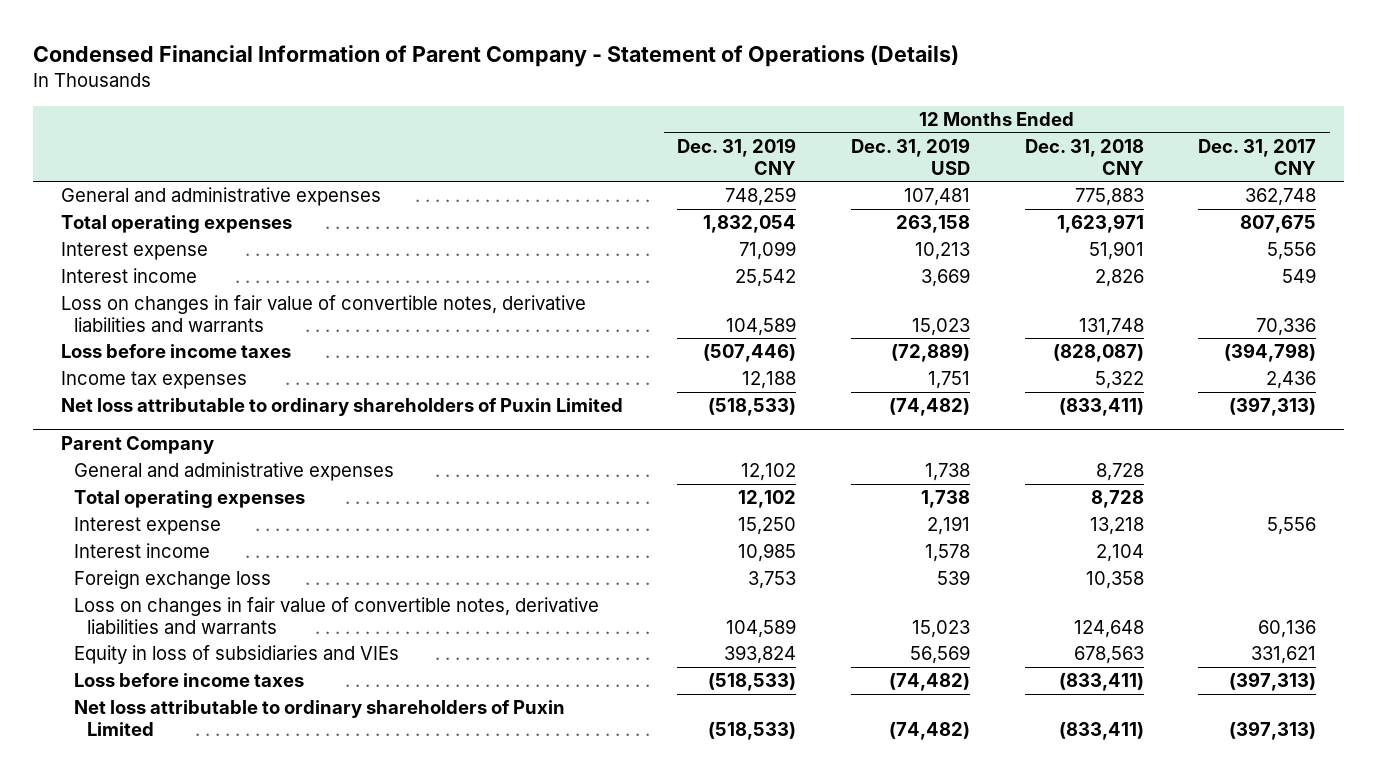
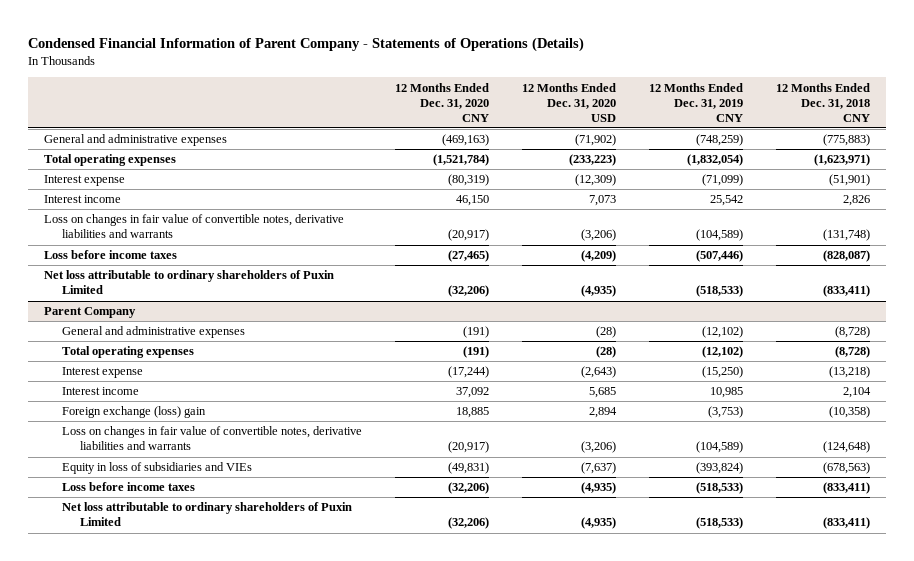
- Condensed Financial Information of Parent Company - Statement of Operations (Details)
+ Condensed Financial Information of Parent Company - Statements of Operations (Details)
- | 12 Months Ended Dec. 31, 2019 CNY | 12 Months Ended Dec. 31, 2019 USD | 12 Months Ended Dec. 31, 2018 CNY | 12 Months Ended Dec. 31, 2017 CNY
+ | 12 Months Ended Dec. 31, 2020 CNY | 12 Months Ended Dec. 31, 2020 USD | 12 Months Ended Dec. 31, 2019 CNY | 12 Months Ended Dec. 31, 2018 CNY
- General and administrative expenses | 748,259 | 107,481 | 775,883 | 362,748
- Total operating expenses | 1,832,054 | 263,158 | 1,623,971 | 807,675
- Interest expense | 71,099 | 10,213 | 51,901 | 5,556
+ General and administrative expenses | (469,163) | (71,902) | (748,259) | (775,883)
+ Total operating expenses | (1,521,784) | (233,223) | (1,832,054) | (1,623,971)
+ Interest expense | (80,319) | (12,309) | (71,099) | (51,901)
- Loss on changes in fair value of convertible notes, derivative liabilities and warrants | 104,589 | 15,023 | 131,748 | 70,336
+ Loss on changes in fair value of convertible notes, derivative liabilities and warrants | (20,917) | (3,206) | (104,589) | (131,748)
- Income tax expenses | 12,188 | 1,751 | 5,322 | 2,436
@ Parent Company
- General and administrative expenses | 12,102 | 1,738 | 8,728 |
- Total operating expenses | 12,102 | 1,738 | 8,728 |
- Interest expense | 15,250 | 2,191 | 13,218 | 5,556
+ General and administrative expenses | (191) | (28) | (12,102) | (8,728)
+ Total operating expenses | (191) | (28) | (12,102) | (8,728)
+ Interest expense | (17,244) | (2,643) | (15,250) | (13,218)
- Foreign exchange loss | 3,753 | 539 | 10,358 |
- Loss on changes in fair value of convertible notes, derivative liabilities and warrants | 104,589 | 15,023 | 124,648 | 60,136
- Equity in loss of subsidiaries and VIEs | 393,824 | 56,569 | 678,563 | 331,621
+ Foreign exchange (loss) gain | 18,885 | 2,894 | (3,753) | (10,358)
+ Loss on changes in fair value of convertible notes, derivative liabilities and warrants | (20,917) | (3,206) | (104,589) | (124,648)
+ Equity in loss of subsidiaries and VIEs | (49,831) | (7,637) | (393,824) | (678,563)

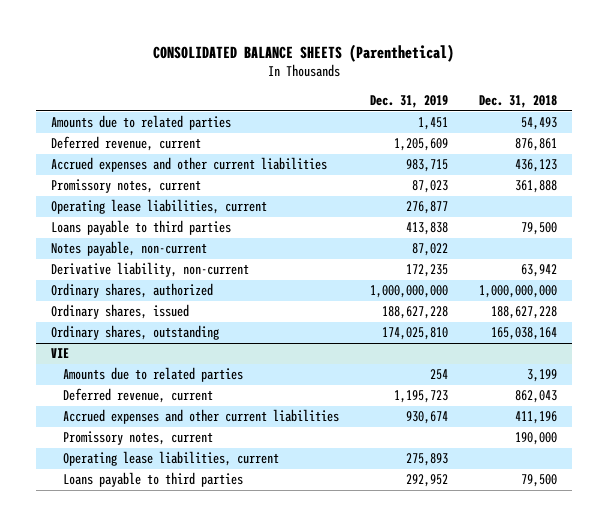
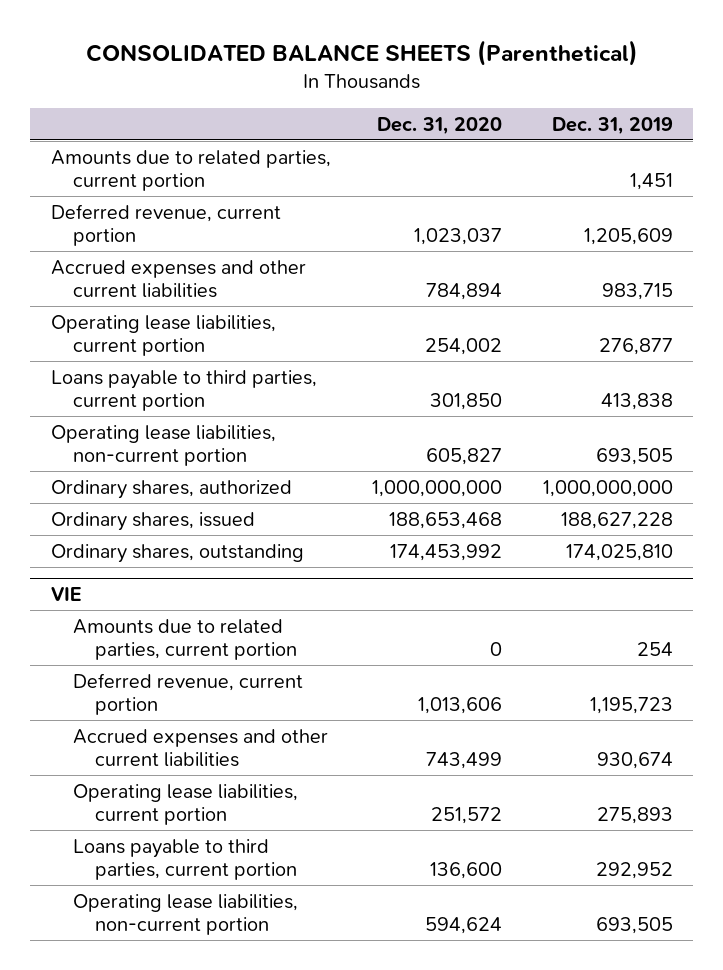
- | Dec. 31, 2019 | Dec. 31, 2018
+ | Dec. 31, 2020 | Dec. 31, 2019
- Amounts due to related parties | 1,451 | 54,493
- Deferred revenue, current | 1,205,609 | 876,861
+ Amounts due to related parties, current portion | | 1,451
+ Deferred revenue, current portion | 1,023,037 | 1,205,609
- Promissory notes, current | 87,023 | 361,888
- Operating lease liabilities, current | 276,877 |
- Loans payable to third parties | 413,838 | 79,500
- Notes payable, non-current | 87,022 |
- Derivative liability, non-current | 172,235 | 63,942
+ Operating lease liabilities, current portion | 254,002 | 276,877
+ Loans payable to third parties, current portion | 301,850 | 413,838
+ Operating lease liabilities, non-current portion | 605,827 | 693,505
@ VIE
- Amounts due to related parties | 254 | 3,199
- Deferred revenue, current | 1,195,723 | 862,043
+ Amounts due to related parties, current portion | 0 | 254
+ Deferred revenue, current portion | 1,013,606 | 1,195,723
- Promissory notes, current | | 190,000
- Operating lease liabilities, current | 275,893 |
- Loans payable to third parties | 292,952 | 79,500
+ Operating lease liabilities, current portion | 251,572 | 275,893
+ Loans payable to third parties, current portion | 136,600 | 292,952
+ Operating lease liabilities, non-current portion | 594,624 | 693,505

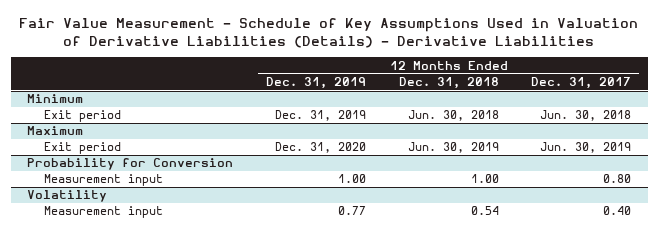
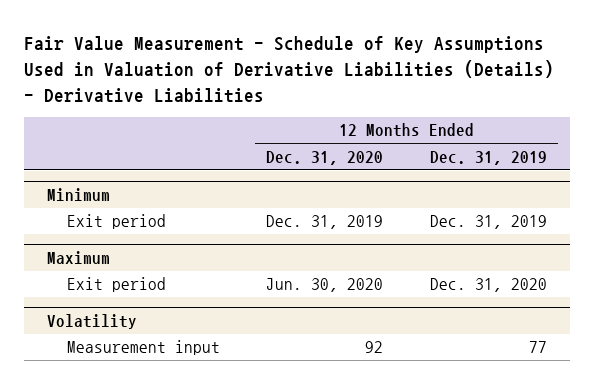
- | 12 Months Ended Dec. 31, 2019 | 12 Months Ended Dec. 31, 2018 | 12 Months Ended Dec. 31, 2017
+ | 12 Months Ended Dec. 31, 2020 | 12 Months Ended Dec. 31, 2019
- Probability for Conversion
- Measurement input | 1.00 | 1.00 | 0.80
@ Volatility
- Measurement input | 0.77 | 0.54 | 0.40
+ Measurement input | 92 | 77

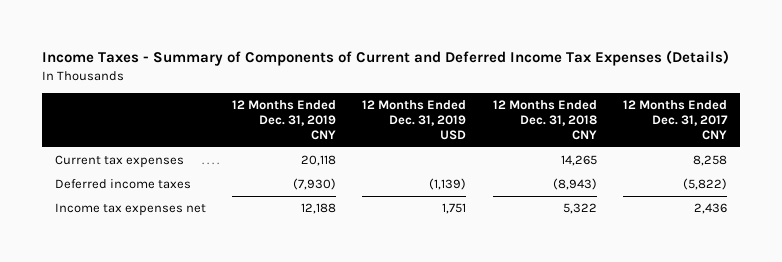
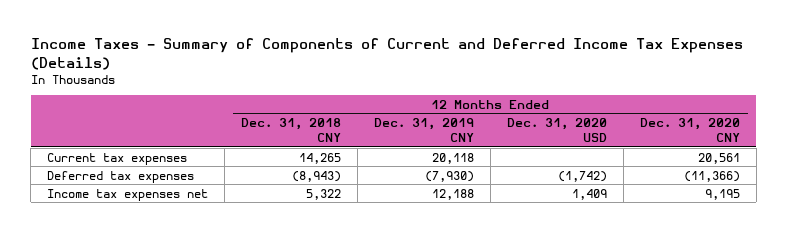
- | 12 Months Ended Dec. 31, 2019 CNY | 12 Months Ended Dec. 31, 2019 USD | 12 Months Ended Dec. 31, 2018 CNY | 12 Months Ended Dec. 31, 2017 CNY
+ | 12 Months Ended Dec. 31, 2018 CNY | 12 Months Ended Dec. 31, 2019 CNY | 12 Months Ended Dec. 31, 2020 USD | 12 Months Ended Dec. 31, 2020 CNY
- Deferred income taxes | (7,930) | (1,139) | (8,943) | (5,822)
+ Deferred tax expenses | (8,943) | (7,930) | (1,742) | (11,366)

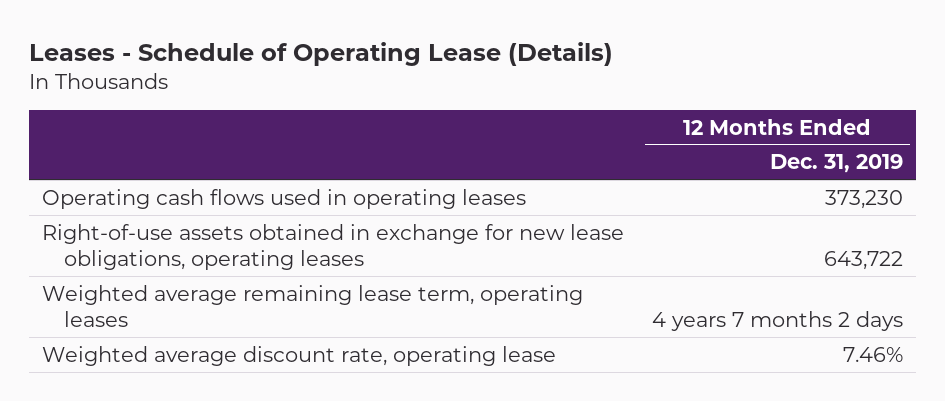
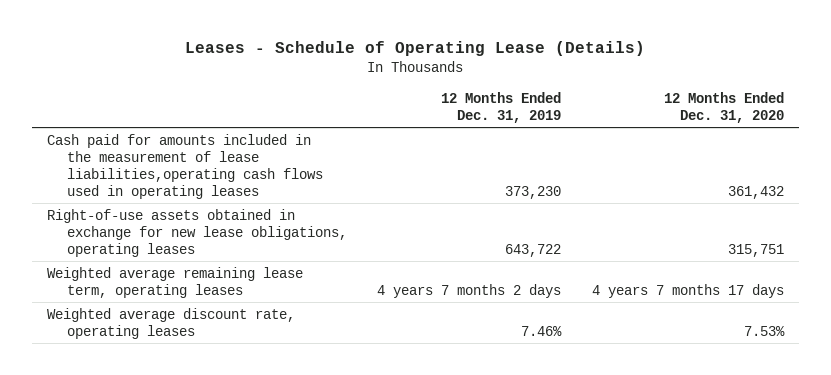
- | 12 Months Ended Dec. 31, 2019
+ | 12 Months Ended Dec. 31, 2019 | 12 Months Ended Dec. 31, 2020
- Operating cash flows used in operating leases | 373,230
+ Cash paid for amounts included in the measurement of lease liabilities,operating cash flows used in operating leases | 373,230 | 361,432
- Weighted average discount rate, operating lease | 7.46%
+ Weighted average discount rate, operating leases | 7.46% | 7.53%

